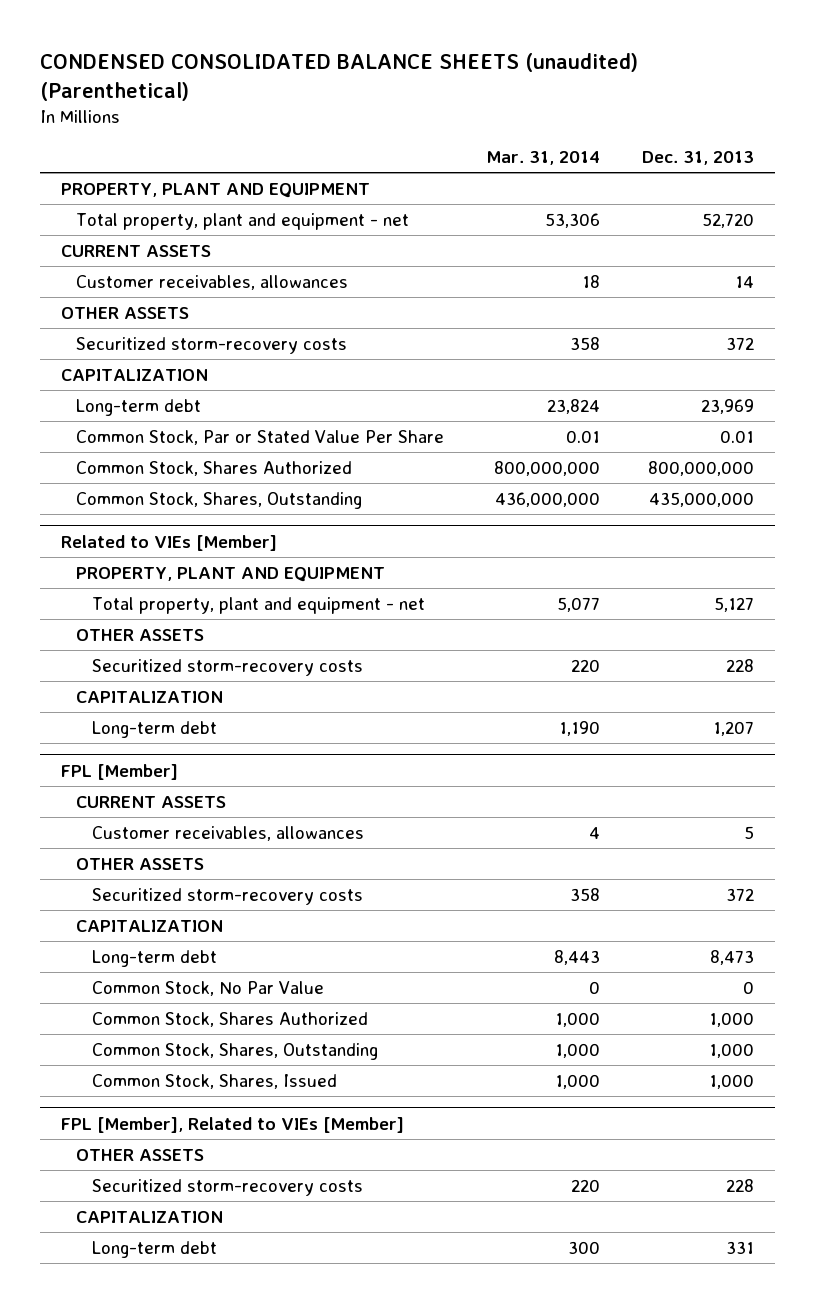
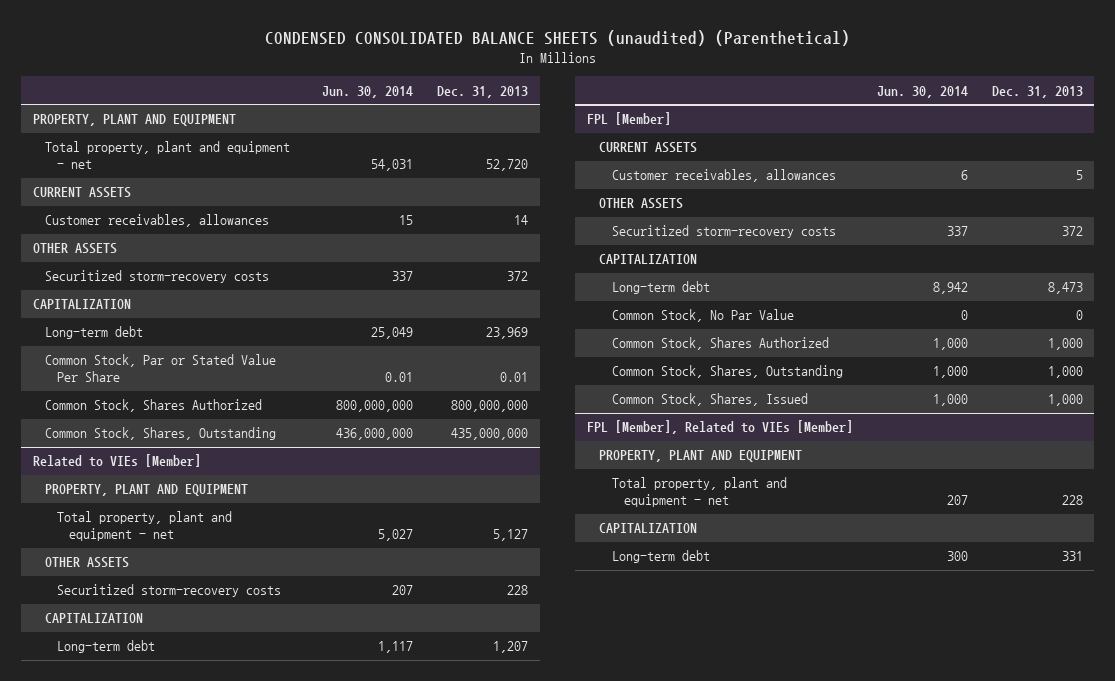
- | Mar. 31, 2014 | Dec. 31, 2013
+ | Jun. 30, 2014 | Dec. 31, 2013
@ FPL [Member], Related to VIEs [Member]
- OTHER ASSETS
- Securitized storm-recovery costs | 220 | 228
+ PROPERTY, PLANT AND EQUIPMENT
+ Total property, plant and equipment - net | 207 | 228

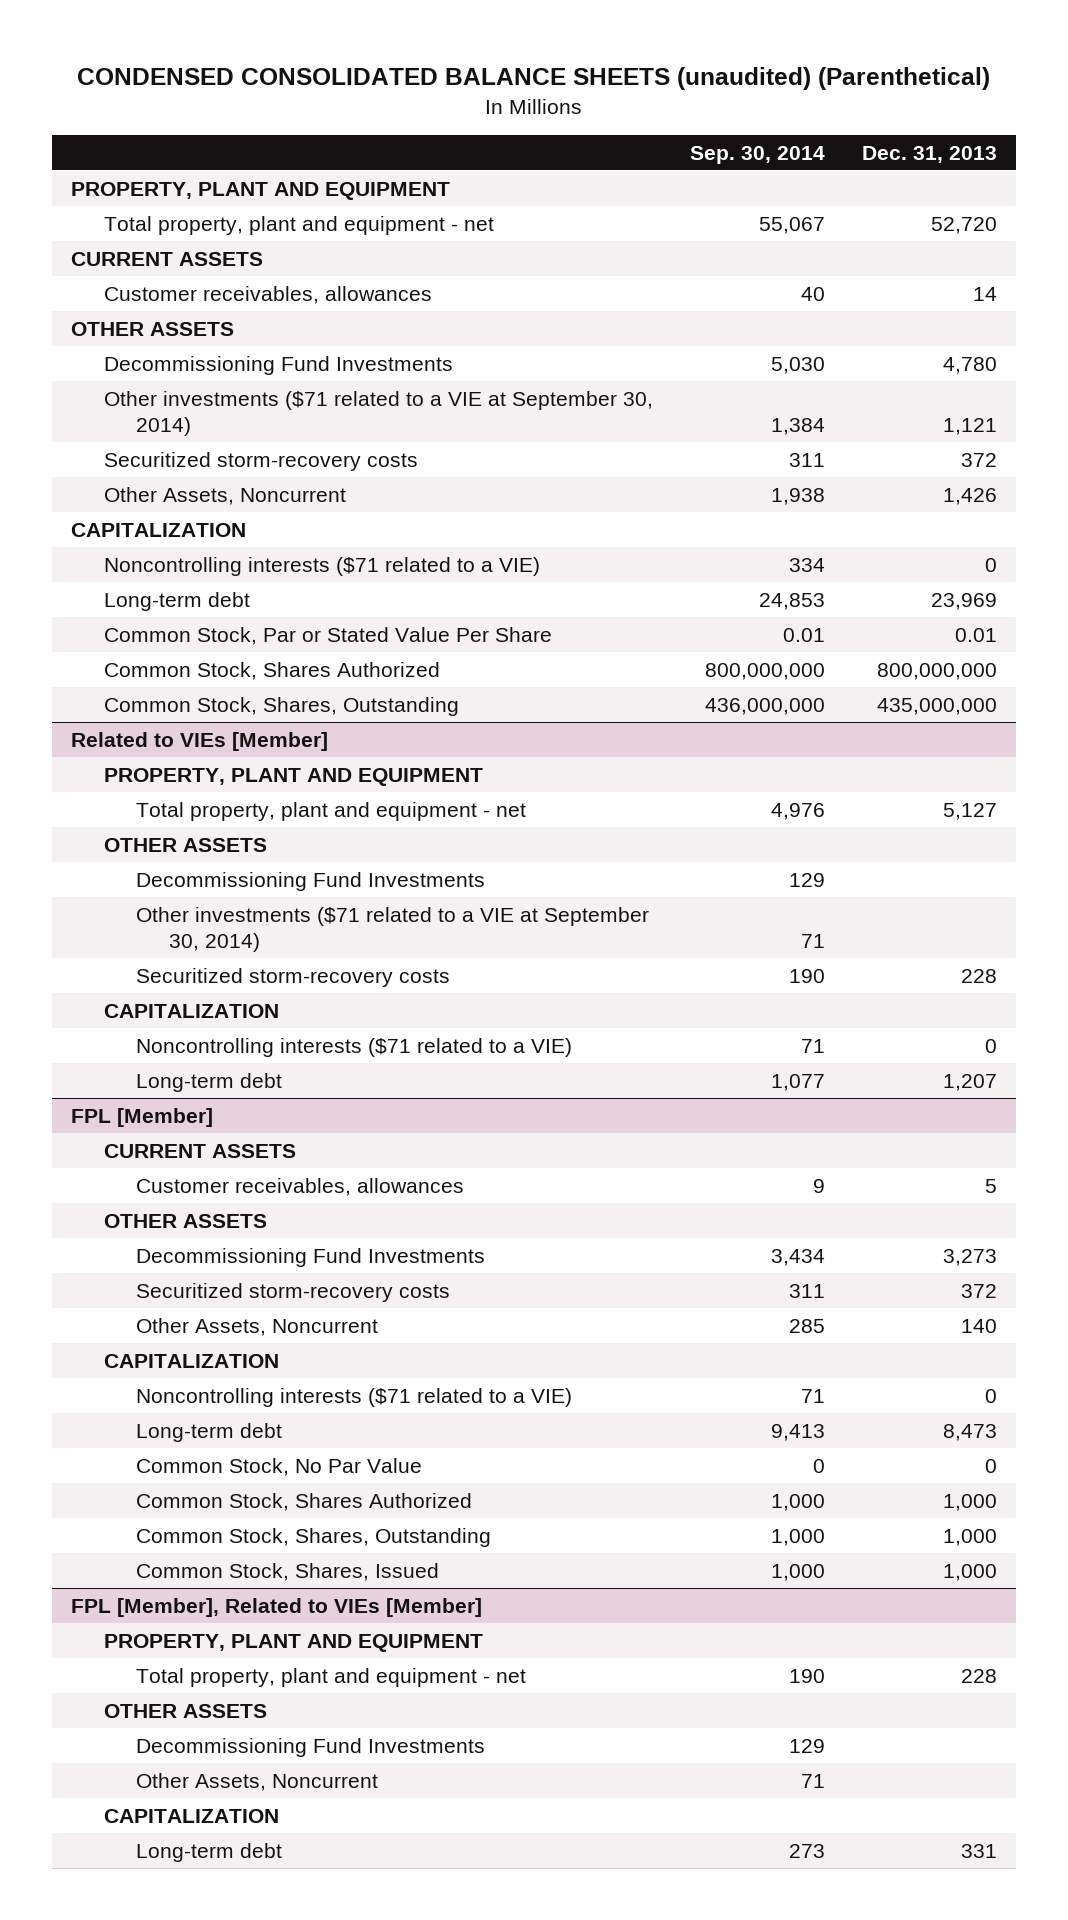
- | Jun. 30, 2014 | Dec. 31, 2013
+ | Sep. 30, 2014 | Dec. 31, 2013
+ Decommissioning Fund Investments | 5,030 | 4,780
+ Other investments ($71 related to a VIE at September 30, 2014) | 1,384 | 1,121
+ Other Assets, Noncurrent | 1,938 | 1,426
+ Noncontrolling interests ($71 related to a VIE) | 334 | 0
@ Related to VIEs [Member]
+ Decommissioning Fund Investments | 129 |
+ Other investments ($71 related to a VIE at September 30, 2014) | 71 |
+ Noncontrolling interests ($71 related to a VIE) | 71 | 0
@ FPL [Member]
+ Decommissioning Fund Investments | 3,434 | 3,273
+ Other Assets, Noncurrent | 285 | 140
+ Noncontrolling interests ($71 related to a VIE) | 71 | 0
@ FPL [Member], Related to VIEs [Member]
+ OTHER ASSETS
+ Decommissioning Fund Investments | 129 |
+ Other Assets, Noncurrent | 71 |

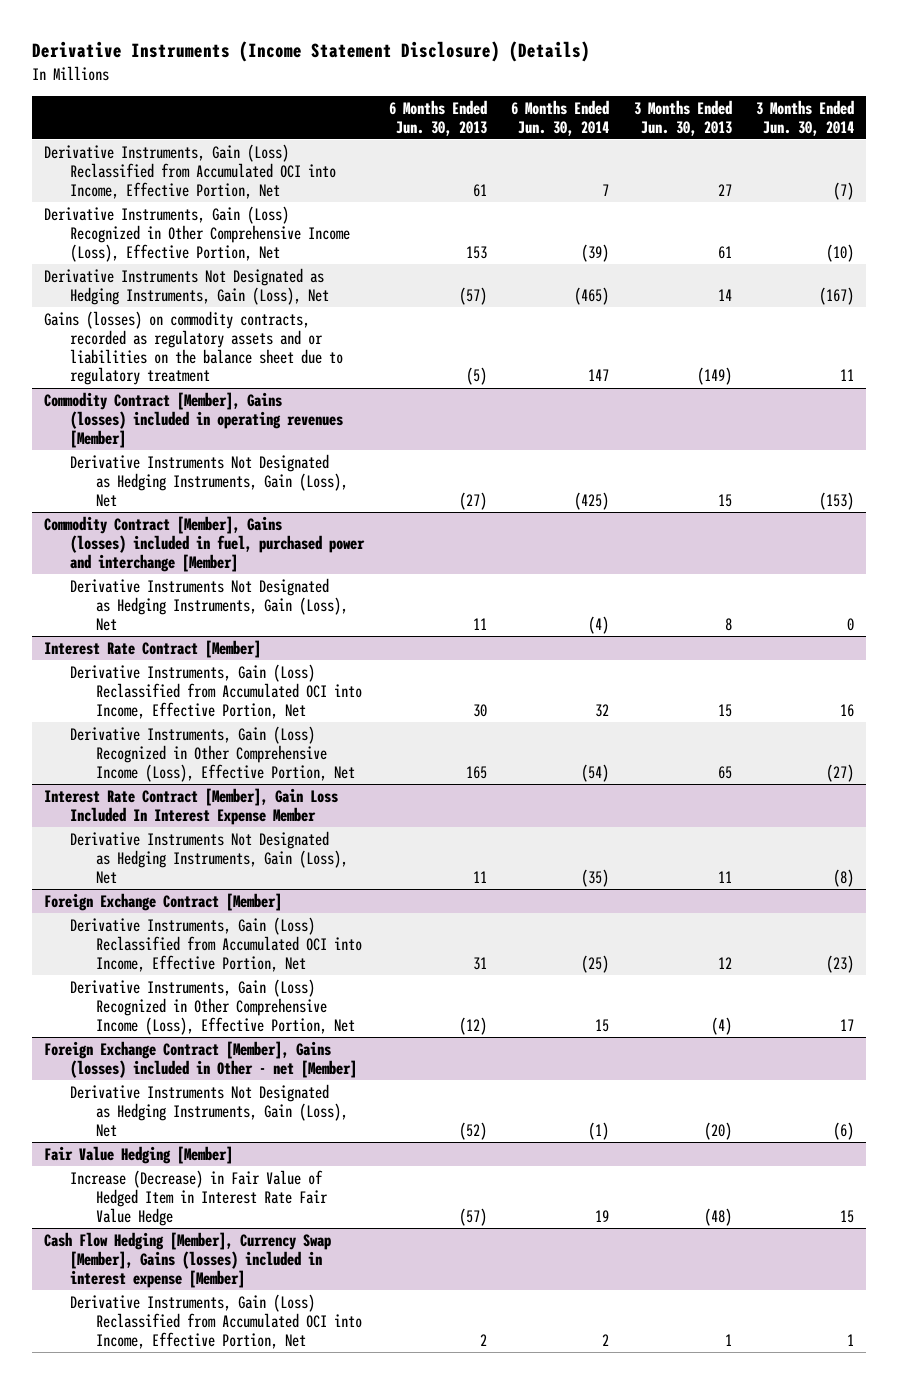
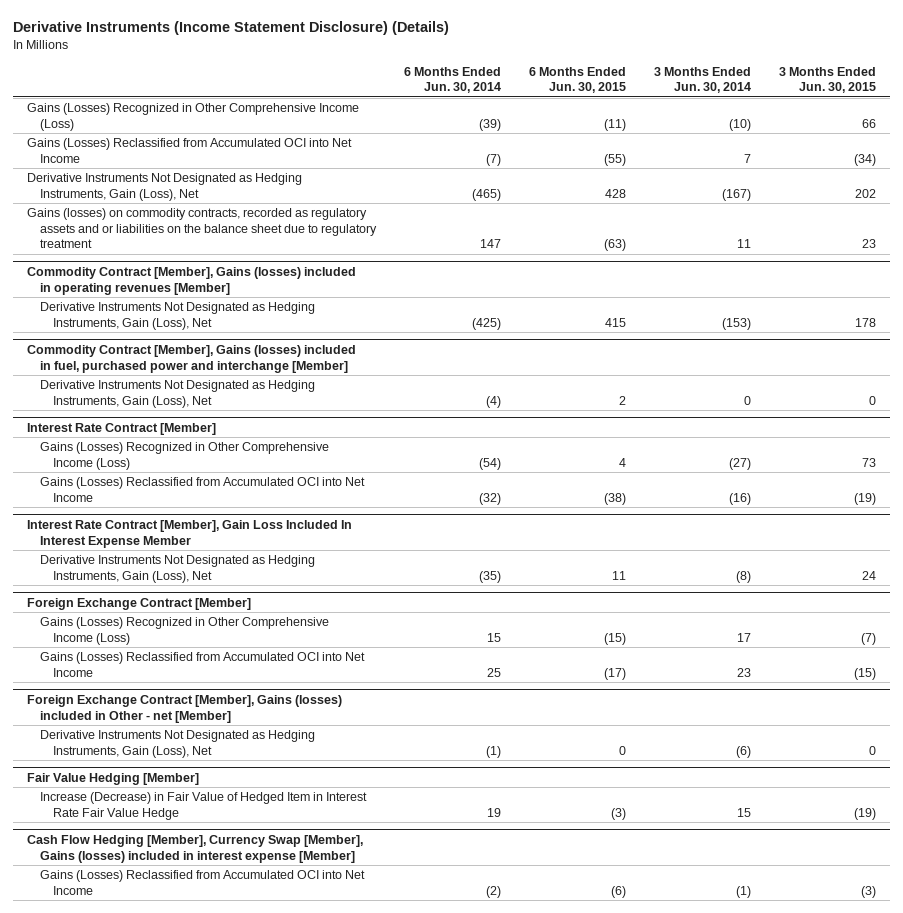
- | 6 Months Ended Jun. 30, 2013 | 6 Months Ended Jun. 30, 2014 | 3 Months Ended Jun. 30, 2013 | 3 Months Ended Jun. 30, 2014
+ | 6 Months Ended Jun. 30, 2014 | 6 Months Ended Jun. 30, 2015 | 3 Months Ended Jun. 30, 2014 | 3 Months Ended Jun. 30, 2015
- Derivative Instruments, Gain (Loss) Reclassified from Accumulated OCI into Income, Effective Portion, Net | 61 | 7 | 27 | (7)
- Derivative Instruments, Gain (Loss) Recognized in Other Comprehensive Income (Loss), Effective Portion, Net | 153 | (39) | 61 | (10)
+ Gains (Losses) Recognized in Other Comprehensive Income (Loss) | (39) | (11) | (10) | 66
+ Gains (Losses) Reclassified from Accumulated OCI into Net Income | (7) | (55) | 7 | (34)
@ Interest Rate Contract [Member]
- Derivative Instruments, Gain (Loss) Reclassified from Accumulated OCI into Income, Effective Portion, Net | 30 | 32 | 15 | 16
- Derivative Instruments, Gain (Loss) Recognized in Other Comprehensive Income (Loss), Effective Portion, Net | 165 | (54) | 65 | (27)
+ Gains (Losses) Recognized in Other Comprehensive Income (Loss) | (54) | 4 | (27) | 73
+ Gains (Losses) Reclassified from Accumulated OCI into Net Income | (32) | (38) | (16) | (19)
@ Foreign Exchange Contract [Member]
- Derivative Instruments, Gain (Loss) Reclassified from Accumulated OCI into Income, Effective Portion, Net | 31 | (25) | 12 | (23)
- Derivative Instruments, Gain (Loss) Recognized in Other Comprehensive Income (Loss), Effective Portion, Net | (12) | 15 | (4) | 17
+ Gains (Losses) Recognized in Other Comprehensive Income (Loss) | 15 | (15) | 17 | (7)
+ Gains (Losses) Reclassified from Accumulated OCI into Net Income | 25 | (17) | 23 | (15)
@ Cash Flow Hedging [Member], Currency Swap [Member], Gains (losses) included in interest expense [Member]
- Derivative Instruments, Gain (Loss) Reclassified from Accumulated OCI into Income, Effective Portion, Net | 2 | 2 | 1 | 1
+ Gains (Losses) Reclassified from Accumulated OCI into Net Income | (2) | (6) | (1) | (3)

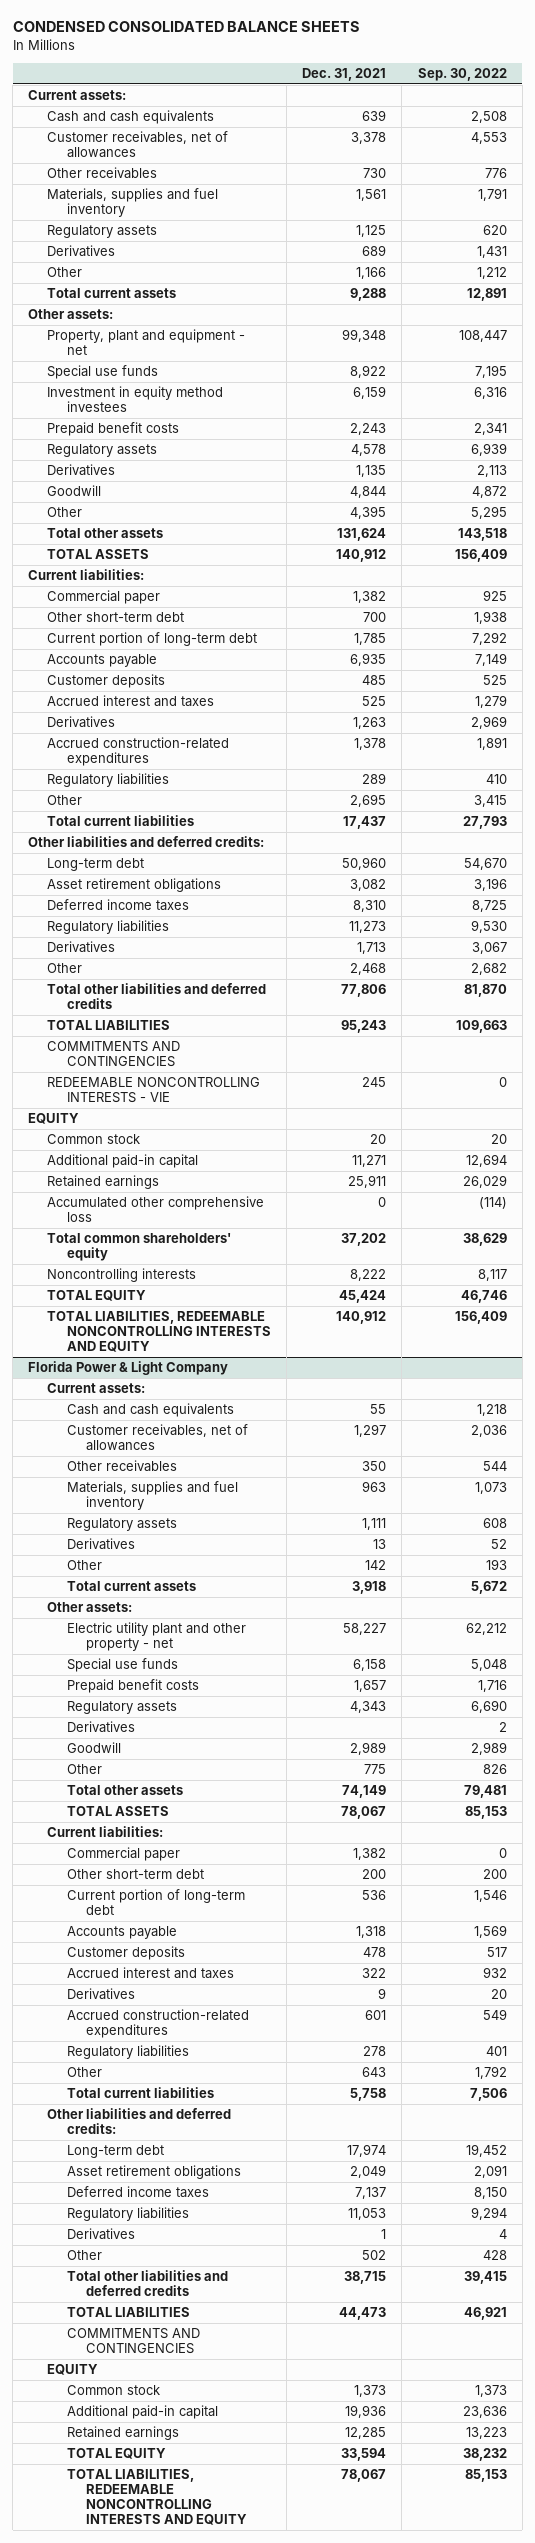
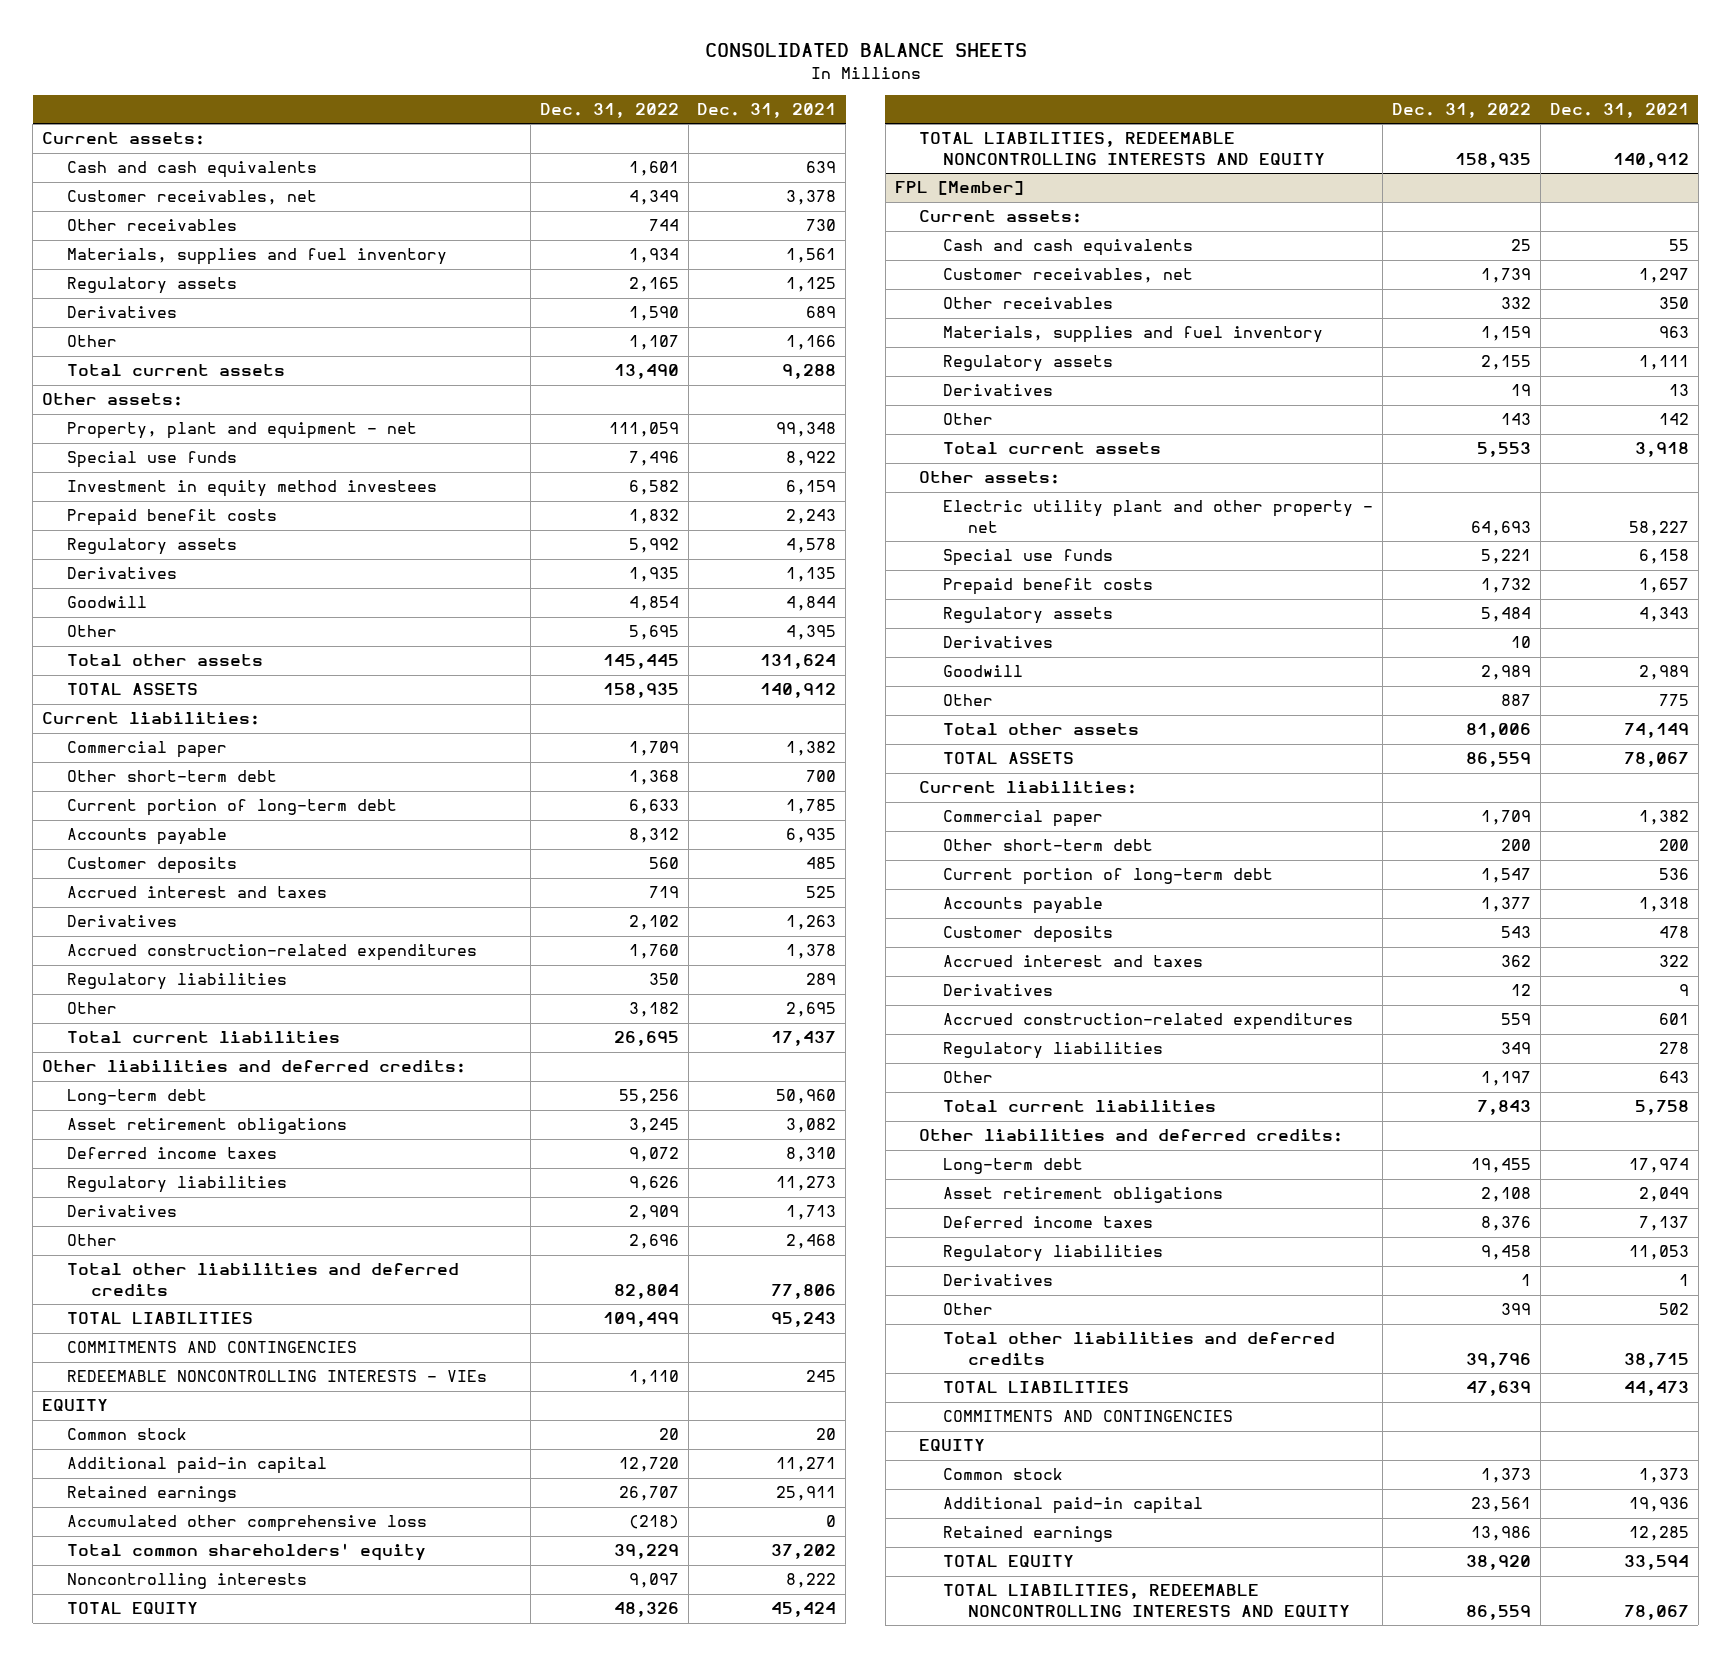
- CONDENSED CONSOLIDATED BALANCE SHEETS
+ CONSOLIDATED BALANCE SHEETS
- | Dec. 31, 2021 | Sep. 30, 2022
+ | Dec. 31, 2022 | Dec. 31, 2021
- Customer receivables, net of allowances | 3,378 | 4,553
+ Customer receivables, net | 4,349 | 3,378
- REDEEMABLE NONCONTROLLING INTERESTS - VIE | 245 | 0
+ REDEEMABLE NONCONTROLLING INTERESTS - VIEs | 1,110 | 245
- Florida Power & Light Company
+ FPL [Member]
- Customer receivables, net of allowances | 1,297 | 2,036
+ Customer receivables, net | 1,739 | 1,297

